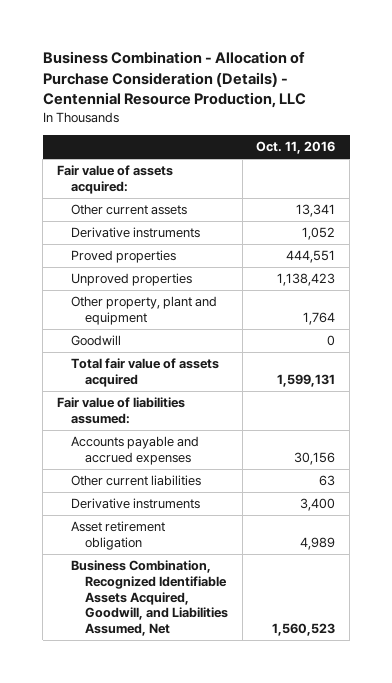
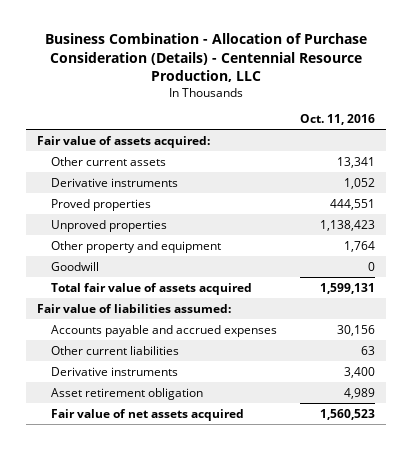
- Other property, plant and equipment | 1,764
+ Other property and equipment | 1,764
- Business Combination, Recognized Identifiable Assets Acquired, Goodwill, and Liabilities Assumed, Net | 1,560,523
+ Fair value of net assets acquired | 1,560,523

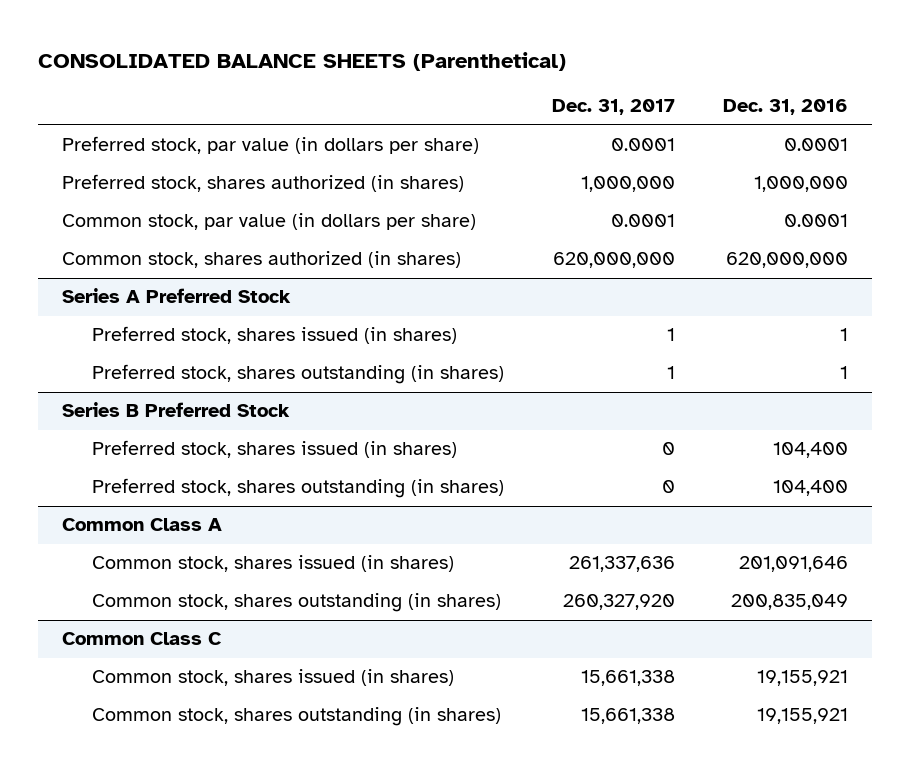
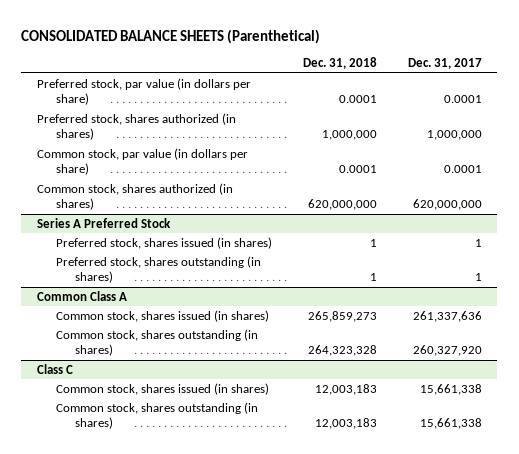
- | Dec. 31, 2017 | Dec. 31, 2016
+ | Dec. 31, 2018 | Dec. 31, 2017
- Series B Preferred Stock
- Preferred stock, shares issued (in shares) | 0 | 104,400
- Preferred stock, shares outstanding (in shares) | 0 | 104,400
- Common Class C
+ Class C

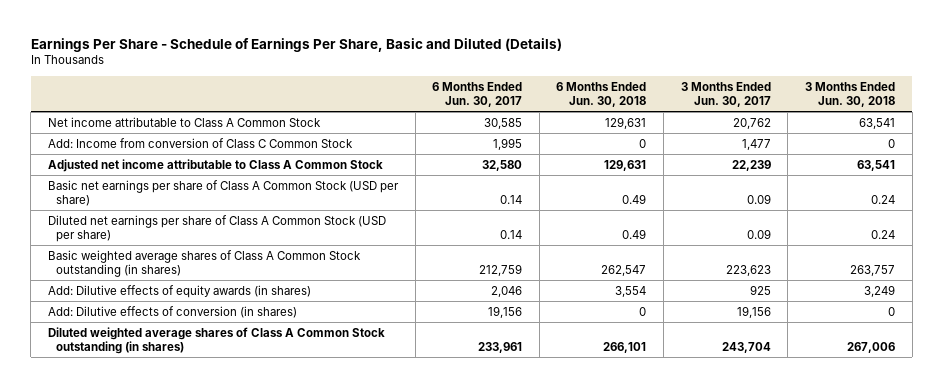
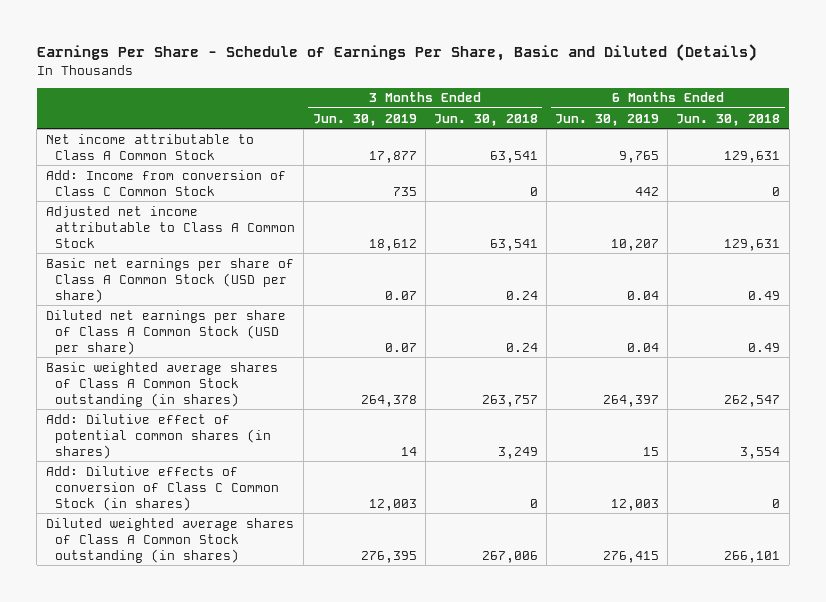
- | 6 Months Ended Jun. 30, 2017 | 6 Months Ended Jun. 30, 2018 | 3 Months Ended Jun. 30, 2017 | 3 Months Ended Jun. 30, 2018
+ | 3 Months Ended Jun. 30, 2019 | 3 Months Ended Jun. 30, 2018 | 6 Months Ended Jun. 30, 2019 | 6 Months Ended Jun. 30, 2018
- Add: Dilutive effects of equity awards (in shares) | 2,046 | 3,554 | 925 | 3,249
- Add: Dilutive effects of conversion (in shares) | 19,156 | 0 | 19,156 | 0
+ Add: Dilutive effect of potential common shares (in shares) | 14 | 3,249 | 15 | 3,554
+ Add: Dilutive effects of conversion of Class C Common Stock (in shares) | 12,003 | 0 | 12,003 | 0

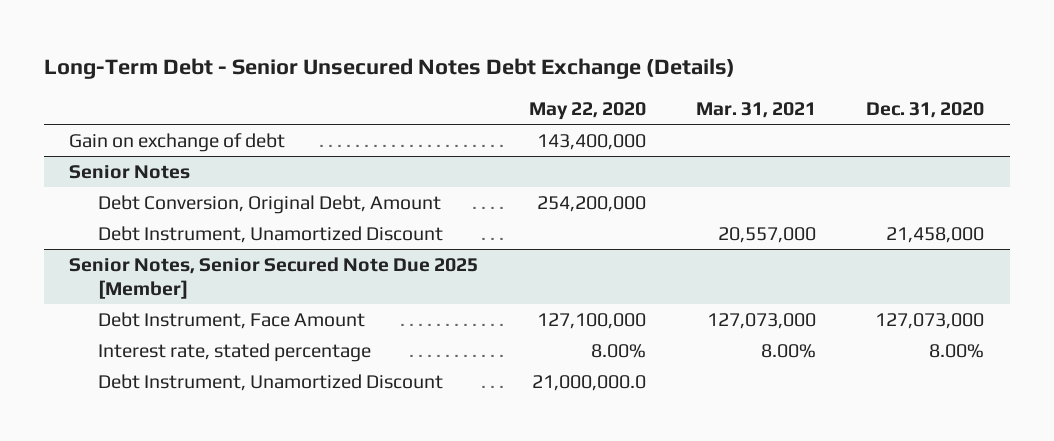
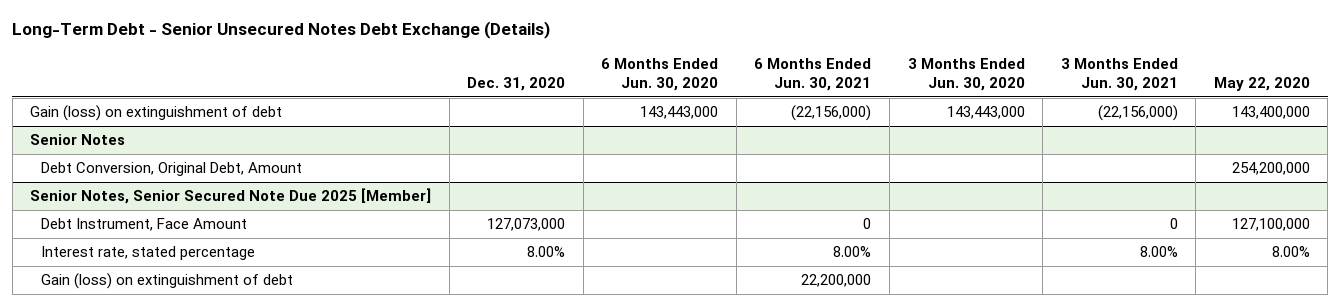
- | May 22, 2020 | Mar. 31, 2021 | Dec. 31, 2020
+ | Dec. 31, 2020 | 6 Months Ended Jun. 30, 2020 | 6 Months Ended Jun. 30, 2021 | 3 Months Ended Jun. 30, 2020 | 3 Months Ended Jun. 30, 2021 | May 22, 2020
- Gain on exchange of debt | 143,400,000 | |
+ Gain (loss) on extinguishment of debt | | 143,443,000 | (22,156,000) | 143,443,000 | (22,156,000) | 143,400,000
@ Senior Notes
- Debt Instrument, Unamortized Discount | | 20,557,000 | 21,458,000
@ Senior Notes, Senior Secured Note Due 2025 [Member]
- Debt Instrument, Unamortized Discount | 21,000,000.0 | |
+ Gain (loss) on extinguishment of debt | | | 22,200,000 | | |

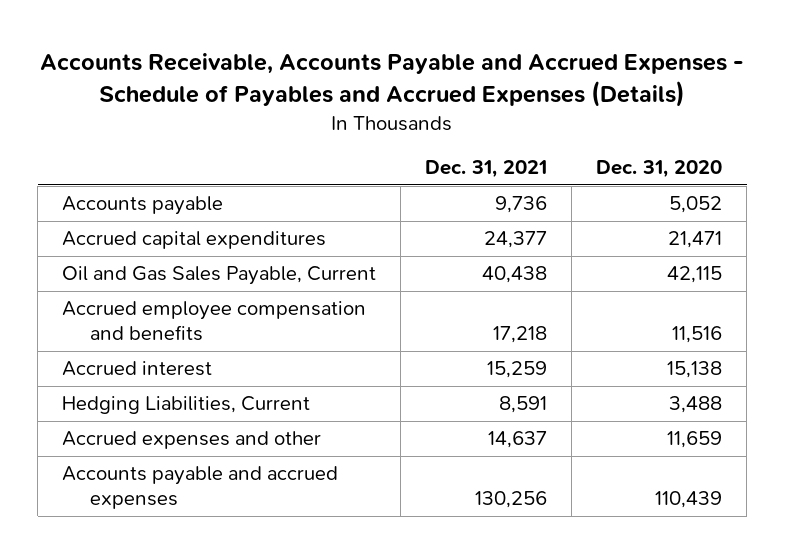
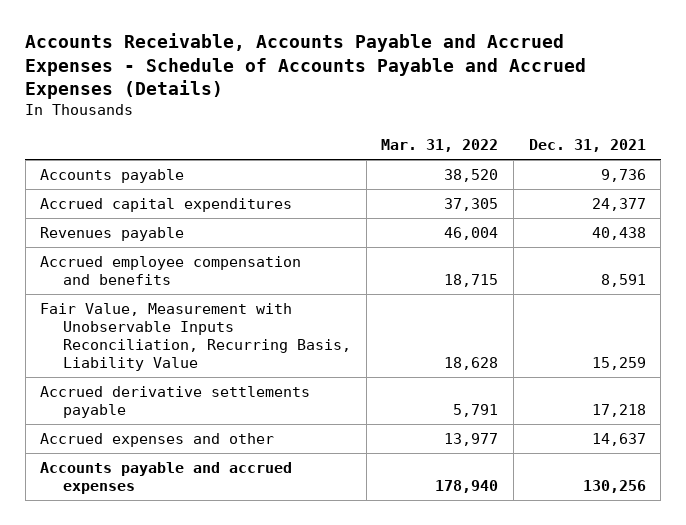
- Accounts Receivable, Accounts Payable and Accrued Expenses - Schedule of Payables and Accrued Expenses (Details)
+ Accounts Receivable, Accounts Payable and Accrued Expenses - Schedule of Accounts Payable and Accrued Expenses (Details)
- | Dec. 31, 2021 | Dec. 31, 2020
+ | Mar. 31, 2022 | Dec. 31, 2021
- Oil and Gas Sales Payable, Current | 40,438 | 42,115
- Accrued employee compensation and benefits | 17,218 | 11,516
- Accrued interest | 15,259 | 15,138
- Hedging Liabilities, Current | 8,591 | 3,488
+ Revenues payable | 46,004 | 40,438
+ Accrued employee compensation and benefits | 18,715 | 8,591
+ Fair Value, Measurement with Unobservable Inputs Reconciliation, Recurring Basis, Liability Value | 18,628 | 15,259
+ Accrued derivative settlements payable | 5,791 | 17,218

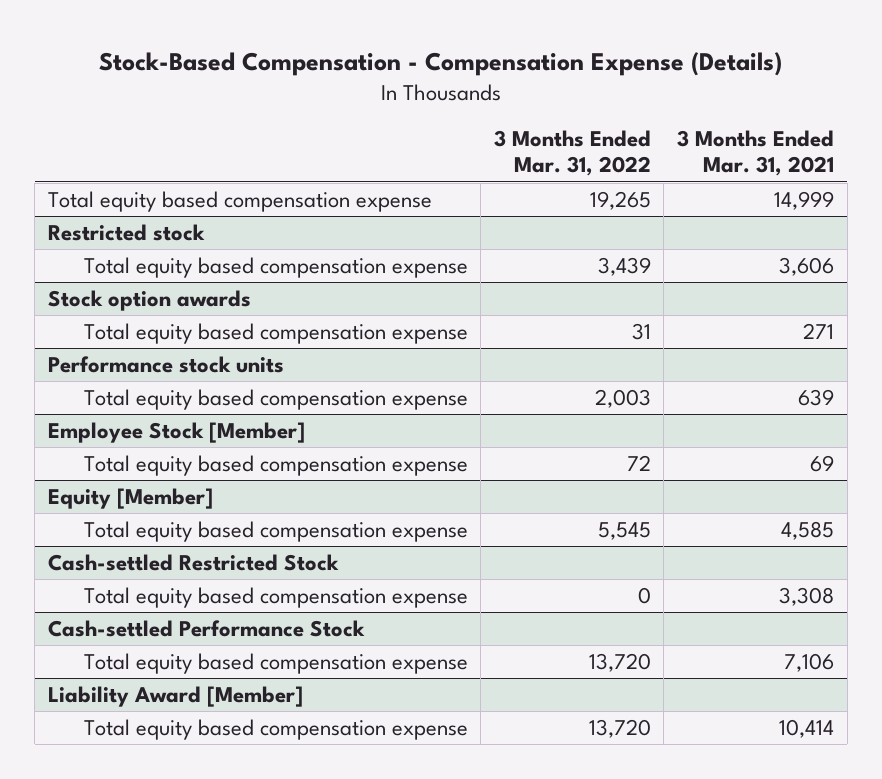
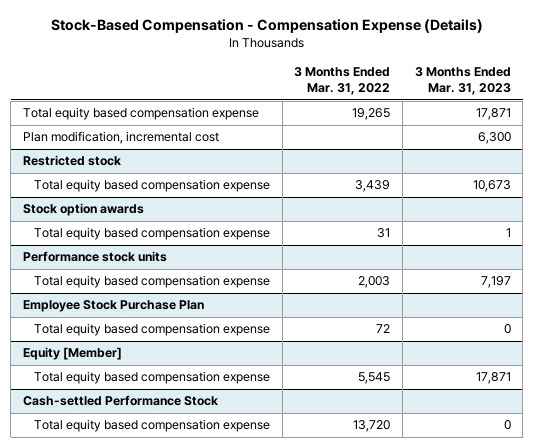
- | 3 Months Ended Mar. 31, 2022 | 3 Months Ended Mar. 31, 2021
+ | 3 Months Ended Mar. 31, 2022 | 3 Months Ended Mar. 31, 2023
+ Plan modification, incremental cost | | 6,300
- Employee Stock [Member]
+ Employee Stock Purchase Plan
- Cash-settled Restricted Stock
- Total equity based compensation expense | 0 | 3,308
- Liability Award [Member]
- Total equity based compensation expense | 13,720 | 10,414

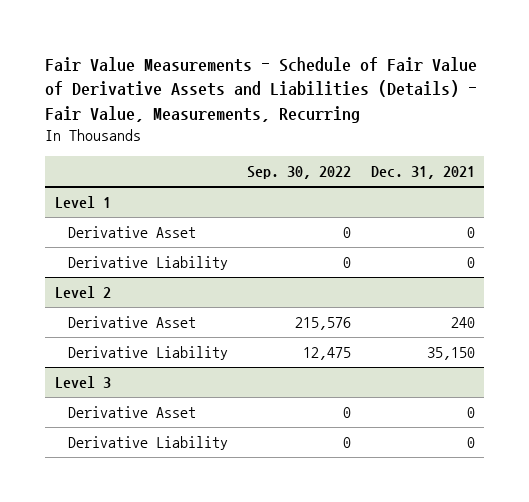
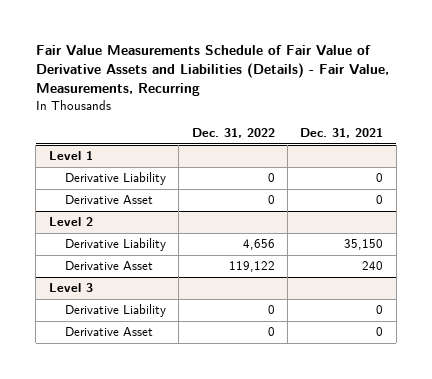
- Fair Value Measurements - Schedule of Fair Value of Derivative Assets and Liabilities (Details) - Fair Value, Measurements, Recurring
+ Fair Value Measurements Schedule of Fair Value of Derivative Assets and Liabilities (Details) - Fair Value, Measurements, Recurring
- | Sep. 30, 2022 | Dec. 31, 2021
+ | Dec. 31, 2022 | Dec. 31, 2021
@ Level 1
moved down: Derivative Asset | 0 | 0
@ Level 2
moved down: Derivative Asset | 119,122 | 240
@ Level 3
moved down: Derivative Asset | 0 | 0

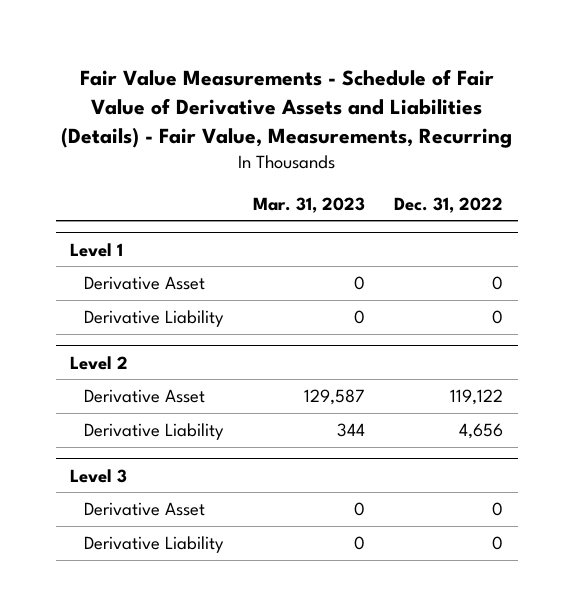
- Fair Value Measurements Schedule of Fair Value of Derivative Assets and Liabilities (Details) - Fair Value, Measurements, Recurring
+ Fair Value Measurements - Schedule of Fair Value of Derivative Assets and Liabilities (Details) - Fair Value, Measurements, Recurring
- | Dec. 31, 2022 | Dec. 31, 2021
+ | Mar. 31, 2023 | Dec. 31, 2022
@ Level 1
moved down: Derivative Liability | 0 | 0
@ Level 2
moved down: Derivative Liability | 344 | 4,656
@ Level 3
moved down: Derivative Liability | 0 | 0

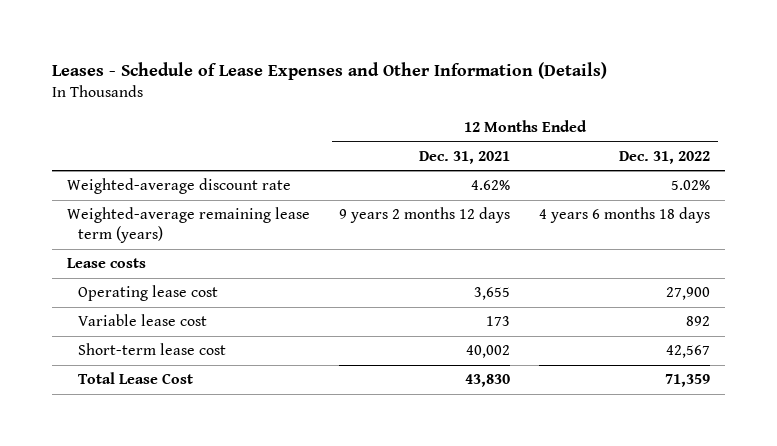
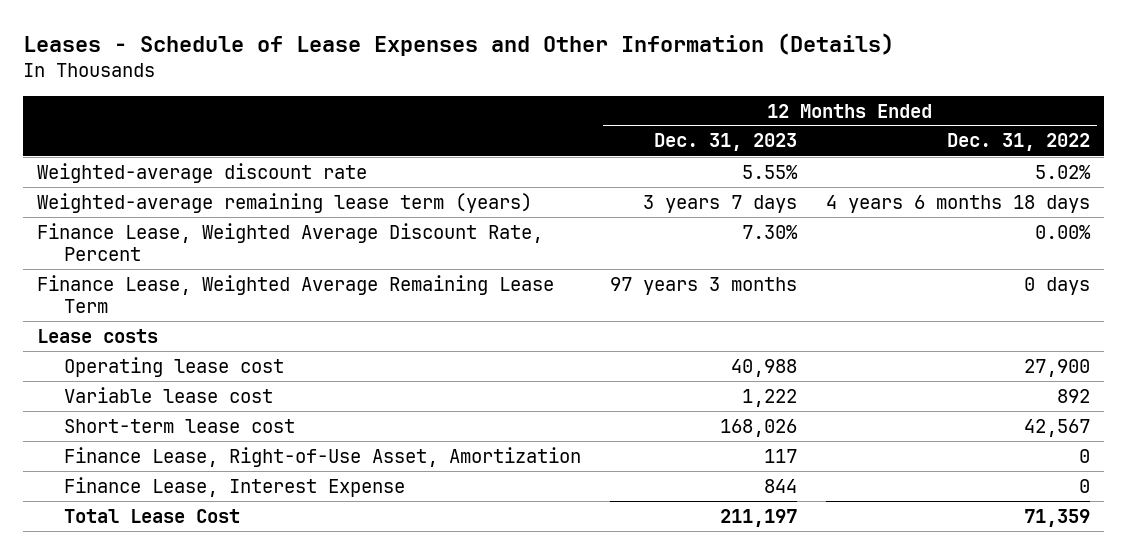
- | 12 Months Ended Dec. 31, 2021 | 12 Months Ended Dec. 31, 2022
+ | 12 Months Ended Dec. 31, 2023 | 12 Months Ended Dec. 31, 2022
+ Finance Lease, Weighted Average Discount Rate, Percent | 7.30% | 0.00%
+ Finance Lease, Weighted Average Remaining Lease Term | 97 years 3 months | 0 days
+ Finance Lease, Right-of-Use Asset, Amortization | 117 | 0
+ Finance Lease, Interest Expense | 844 | 0

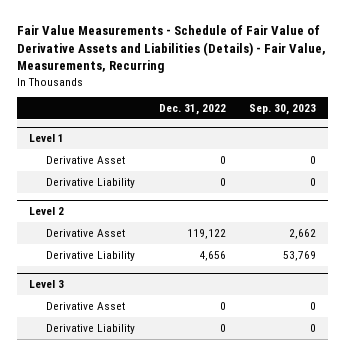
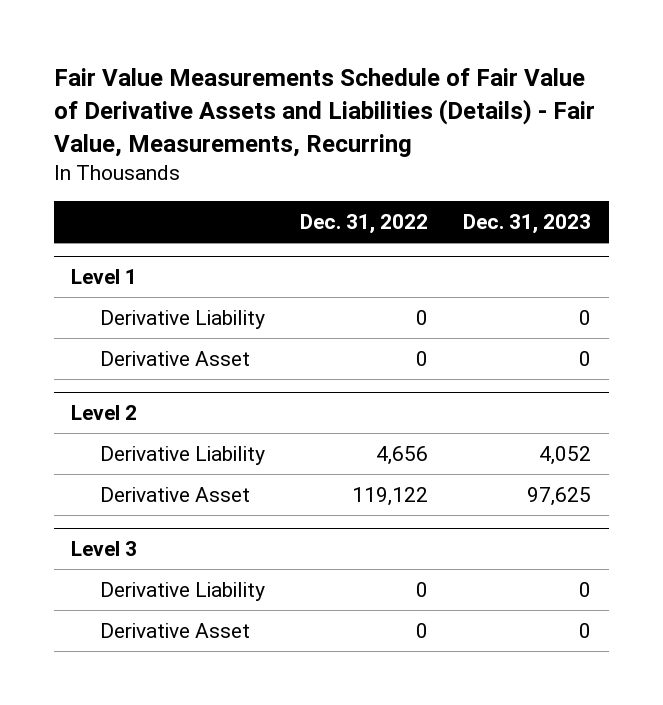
- Fair Value Measurements - Schedule of Fair Value of Derivative Assets and Liabilities (Details) - Fair Value, Measurements, Recurring
+ Fair Value Measurements Schedule of Fair Value of Derivative Assets and Liabilities (Details) - Fair Value, Measurements, Recurring
- | Dec. 31, 2022 | Sep. 30, 2023
+ | Dec. 31, 2022 | Dec. 31, 2023
@ Level 1
moved down: Derivative Asset | 0 | 0
@ Level 2
moved down: Derivative Asset | 119,122 | 97,625
@ Level 3
moved down: Derivative Asset | 0 | 0

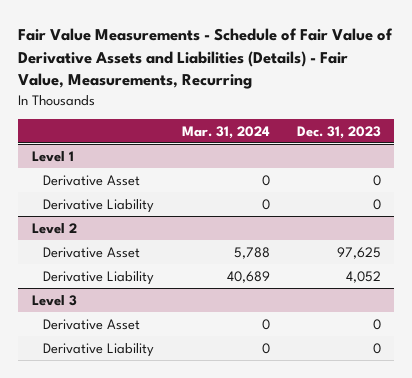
- Fair Value Measurements Schedule of Fair Value of Derivative Assets and Liabilities (Details) - Fair Value, Measurements, Recurring
+ Fair Value Measurements - Schedule of Fair Value of Derivative Assets and Liabilities (Details) - Fair Value, Measurements, Recurring
- | Dec. 31, 2022 | Dec. 31, 2023
+ | Mar. 31, 2024 | Dec. 31, 2023
@ Level 1
moved down: Derivative Liability | 0 | 0
@ Level 2
moved down: Derivative Liability | 40,689 | 4,052
@ Level 3
moved down: Derivative Liability | 0 | 0

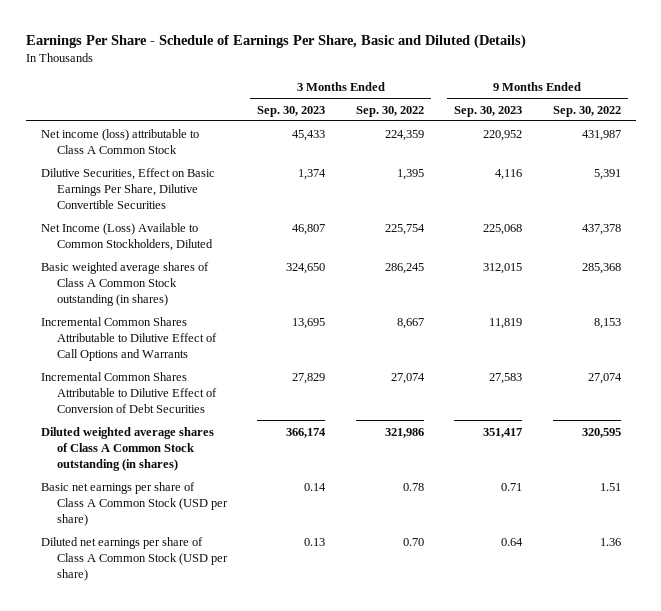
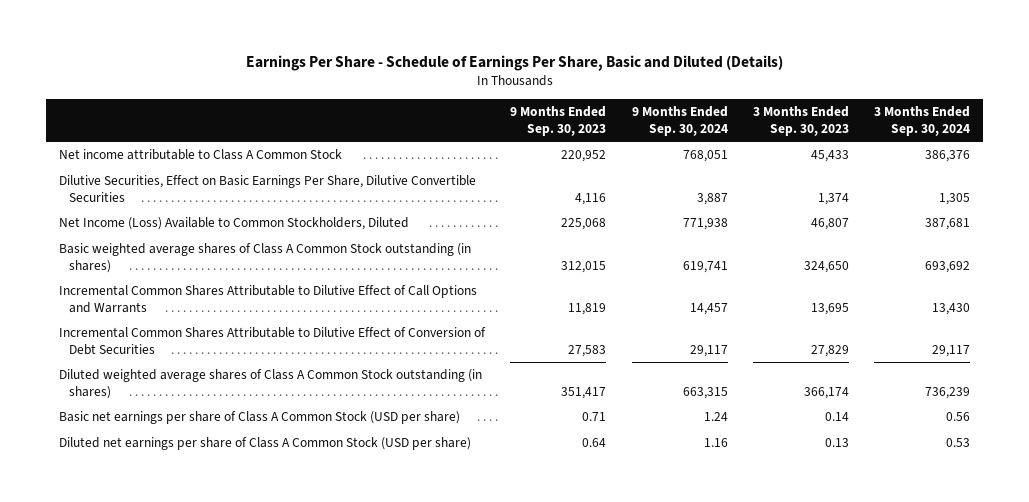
- | 3 Months Ended Sep. 30, 2023 | 3 Months Ended Sep. 30, 2022 | 9 Months Ended Sep. 30, 2023 | 9 Months Ended Sep. 30, 2022
+ | 9 Months Ended Sep. 30, 2023 | 9 Months Ended Sep. 30, 2024 | 3 Months Ended Sep. 30, 2023 | 3 Months Ended Sep. 30, 2024
- Net income (loss) attributable to Class A Common Stock | 45,433 | 224,359 | 220,952 | 431,987
+ Net income attributable to Class A Common Stock | 220,952 | 768,051 | 45,433 | 386,376

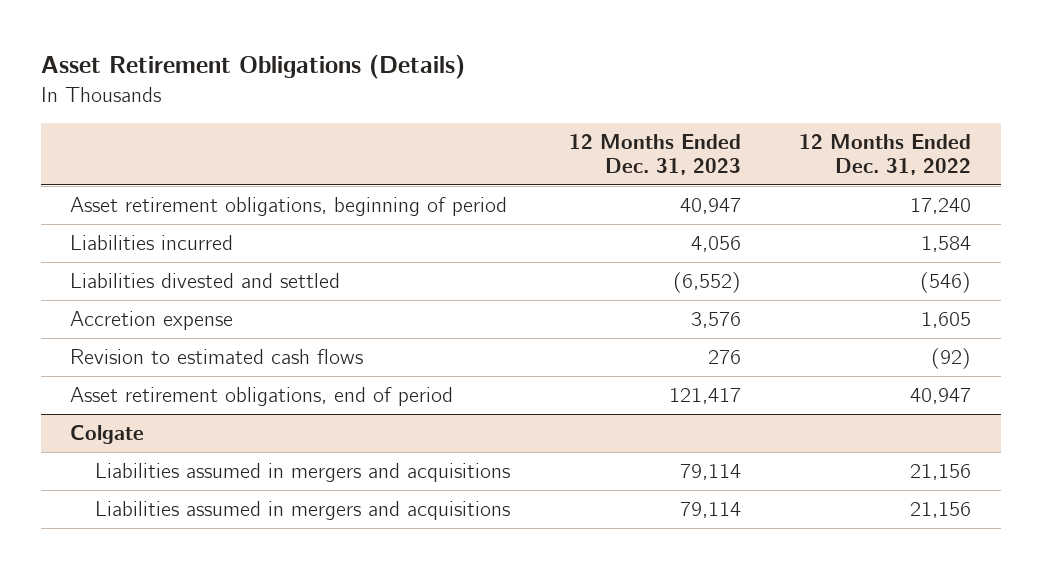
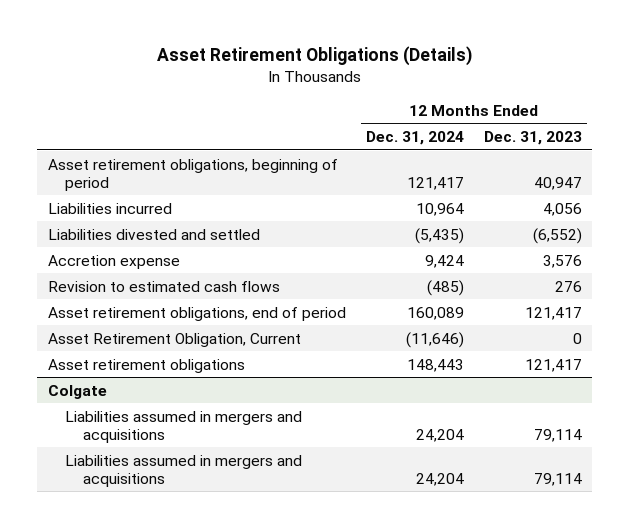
- | 12 Months Ended Dec. 31, 2023 | 12 Months Ended Dec. 31, 2022
+ | 12 Months Ended Dec. 31, 2024 | 12 Months Ended Dec. 31, 2023
+ Asset Retirement Obligation, Current | (11,646) | 0
+ Asset retirement obligations | 148,443 | 121,417

